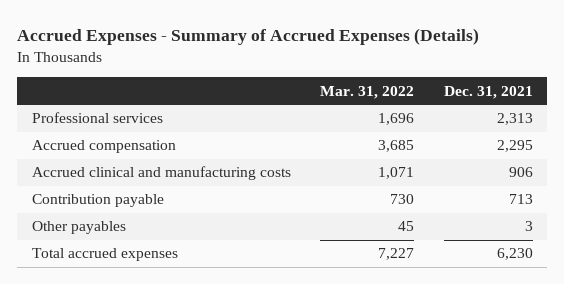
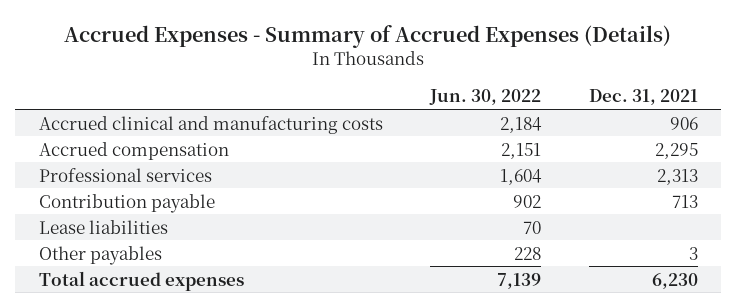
- | Mar. 31, 2022 | Dec. 31, 2021
+ | Jun. 30, 2022 | Dec. 31, 2021
moved down: Accrued compensation | 2,151 | 2,295
moved down: Professional services | 1,604 | 2,313
+ Lease liabilities | 70 |

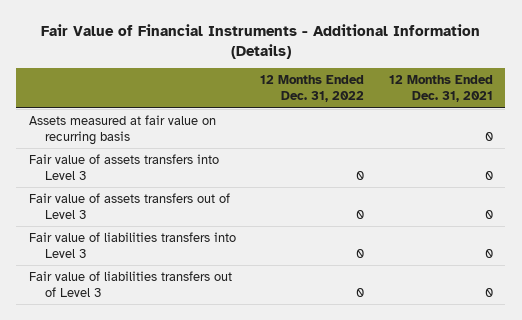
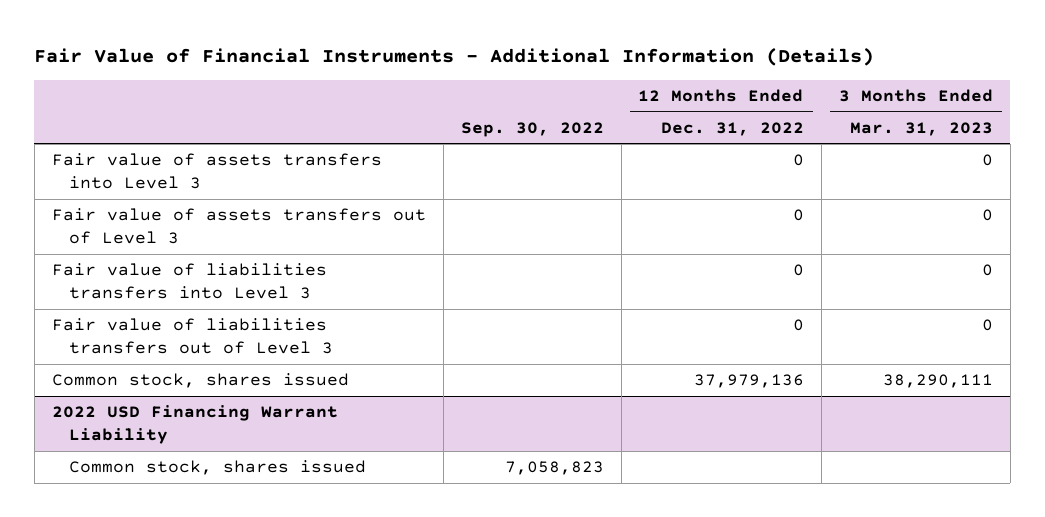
- | 12 Months Ended Dec. 31, 2022 | 12 Months Ended Dec. 31, 2021
+ | Sep. 30, 2022 | 12 Months Ended Dec. 31, 2022 | 3 Months Ended Mar. 31, 2023
- Assets measured at fair value on recurring basis | | 0
+ Common stock, shares issued | | 37,979,136 | 38,290,111
+ 2022 USD Financing Warrant Liability
+ Common stock, shares issued | 7,058,823 | |

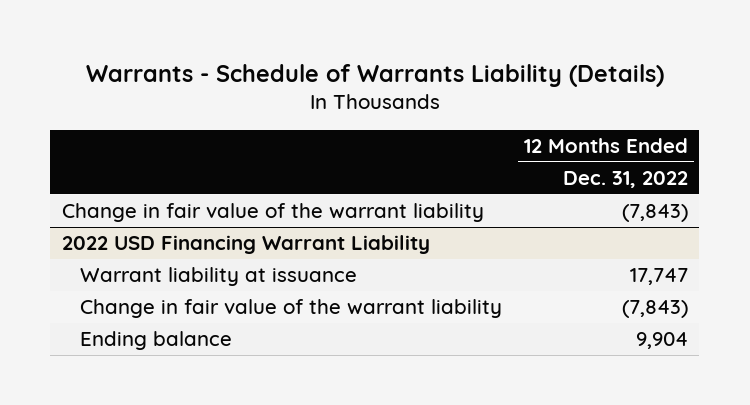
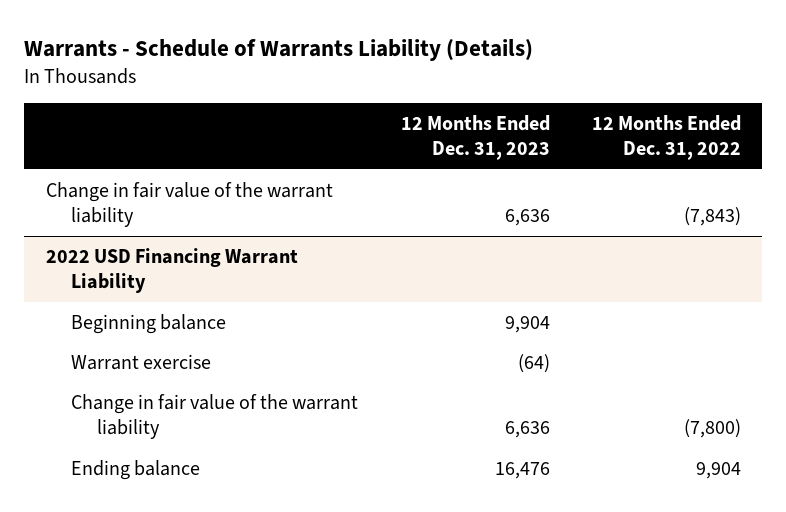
- | 12 Months Ended Dec. 31, 2022
+ | 12 Months Ended Dec. 31, 2023 | 12 Months Ended Dec. 31, 2022
@ 2022 USD Financing Warrant Liability
- Warrant liability at issuance | 17,747
- Change in fair value of the warrant liability | (7,843)
+ Beginning balance | 9,904 |
+ Warrant exercise | (64) |
+ Change in fair value of the warrant liability | 6,636 | (7,800)

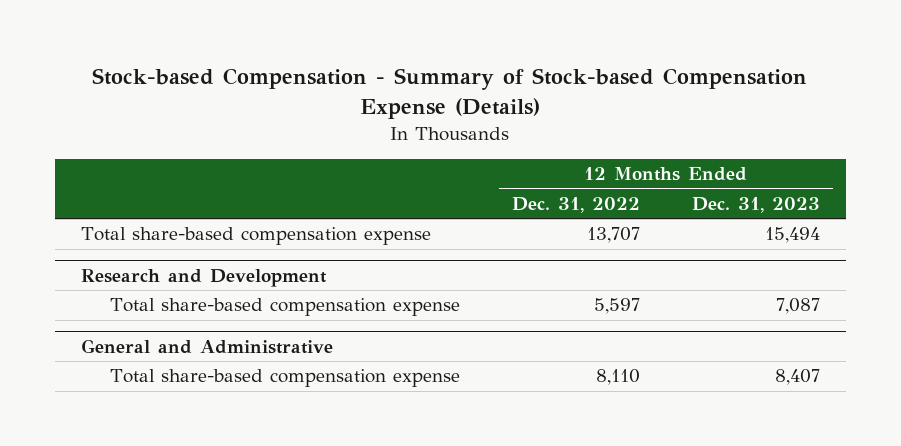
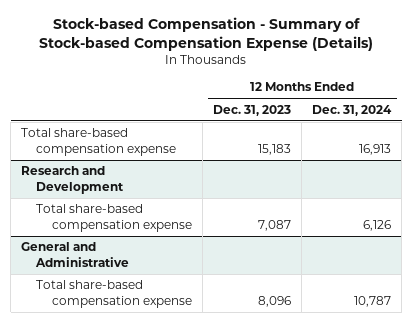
- | 12 Months Ended Dec. 31, 2022 | 12 Months Ended Dec. 31, 2023
+ | 12 Months Ended Dec. 31, 2023 | 12 Months Ended Dec. 31, 2024
- Total share-based compensation expense | 13,707 | 15,494
+ Total share-based compensation expense | 15,183 | 16,913
@ General and Administrative
- Total share-based compensation expense | 8,110 | 8,407
+ Total share-based compensation expense | 8,096 | 10,787

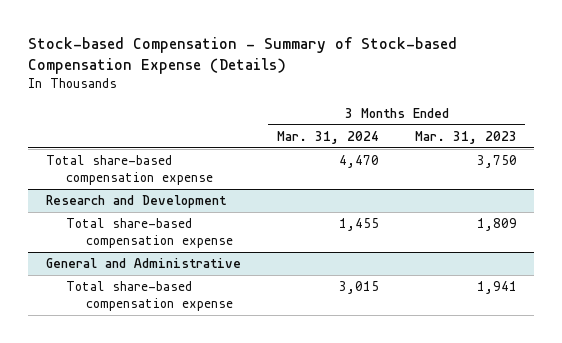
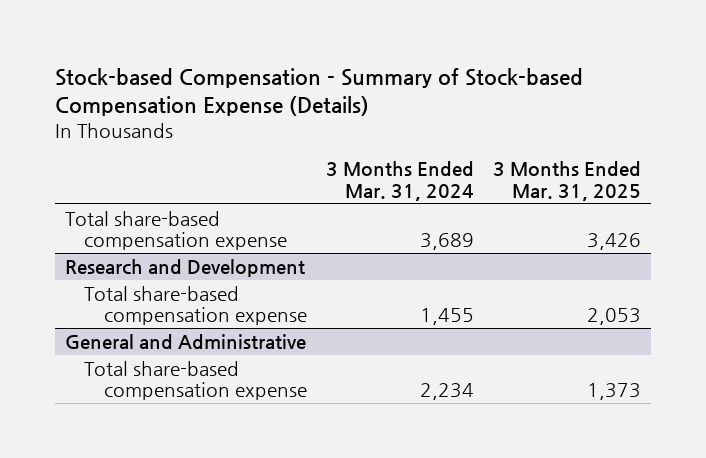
- | 3 Months Ended Mar. 31, 2024 | 3 Months Ended Mar. 31, 2023
+ | 3 Months Ended Mar. 31, 2024 | 3 Months Ended Mar. 31, 2025
- Total share-based compensation expense | 4,470 | 3,750
+ Total share-based compensation expense | 3,689 | 3,426
@ General and Administrative
- Total share-based compensation expense | 3,015 | 1,941
+ Total share-based compensation expense | 2,234 | 1,373

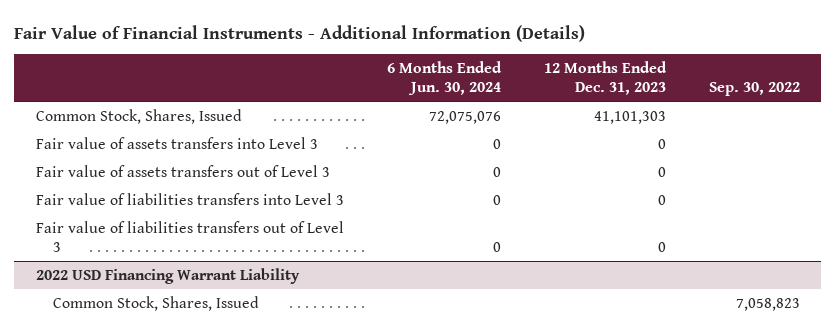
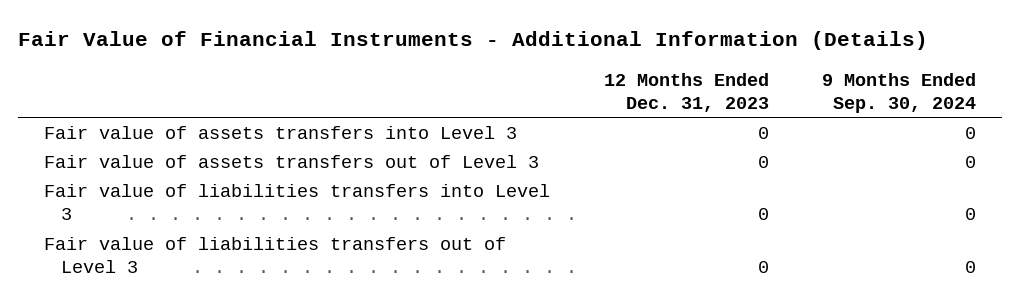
- | 6 Months Ended Jun. 30, 2024 | 12 Months Ended Dec. 31, 2023 | Sep. 30, 2022
+ | 12 Months Ended Dec. 31, 2023 | 9 Months Ended Sep. 30, 2024
- Common Stock, Shares, Issued | 72,075,076 | 41,101,303 |
- 2022 USD Financing Warrant Liability
- Common Stock, Shares, Issued | | | 7,058,823

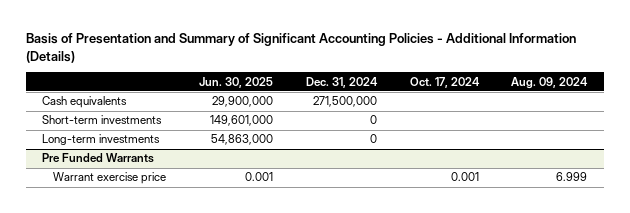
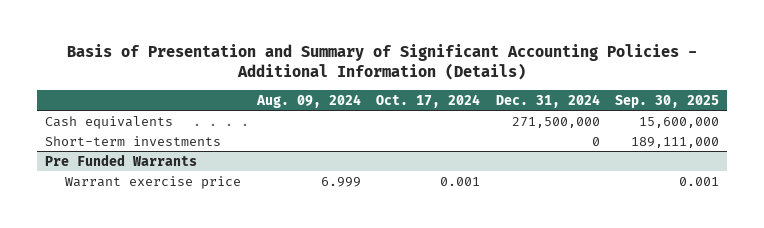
- | Jun. 30, 2025 | Dec. 31, 2024 | Oct. 17, 2024 | Aug. 09, 2024
+ | Aug. 09, 2024 | Oct. 17, 2024 | Dec. 31, 2024 | Sep. 30, 2025
- Long-term investments | 54,863,000 | 0 | |

